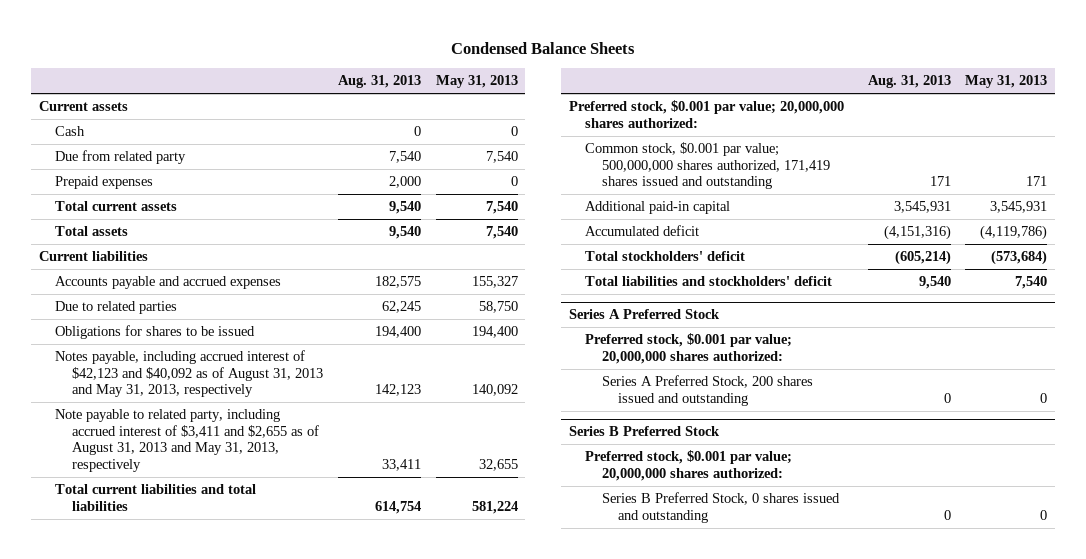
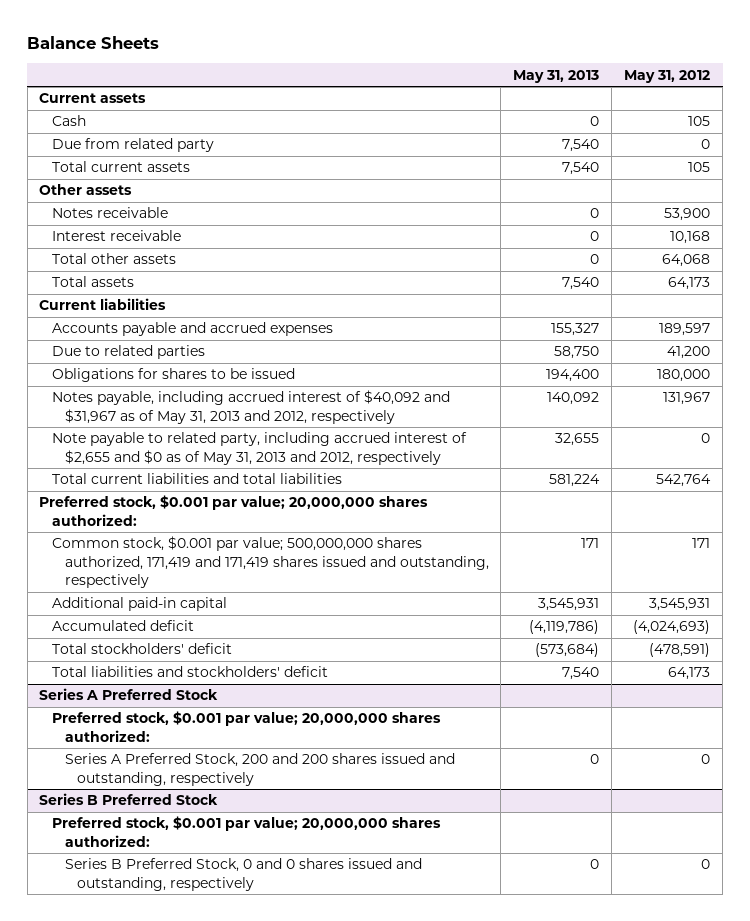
- Condensed Balance Sheets
+ Balance Sheets
- | Aug. 31, 2013 | May 31, 2013
+ | May 31, 2013 | May 31, 2012
- Prepaid expenses | 2,000 | 0
+ Other assets
+ Notes receivable | 0 | 53,900
+ Interest receivable | 0 | 10,168
+ Total other assets | 0 | 64,068
- Notes payable, including accrued interest of $42,123 and $40,092 as of August 31, 2013 and May 31, 2013, respectively | 142,123 | 140,092
- Note payable to related party, including accrued interest of $3,411 and $2,655 as of August 31, 2013 and May 31, 2013, respectively | 33,411 | 32,655
+ Notes payable, including accrued interest of $40,092 and $31,967 as of May 31, 2013 and 2012, respectively | 140,092 | 131,967
+ Note payable to related party, including accrued interest of $2,655 and $0 as of May 31, 2013 and 2012, respectively | 32,655 | 0
- Common stock, $0.001 par value; 500,000,000 shares authorized, 171,419 shares issued and outstanding | 171 | 171
+ Common stock, $0.001 par value; 500,000,000 shares authorized, 171,419 and 171,419 shares issued and outstanding, respectively | 171 | 171
@ Series A Preferred Stock
- Series A Preferred Stock, 200 shares issued and outstanding | 0 | 0
+ Series A Preferred Stock, 200 and 200 shares issued and outstanding, respectively | 0 | 0
@ Series B Preferred Stock
- Series B Preferred Stock, 0 shares issued and outstanding | 0 | 0
+ Series B Preferred Stock, 0 and 0 shares issued and outstanding, respectively | 0 | 0

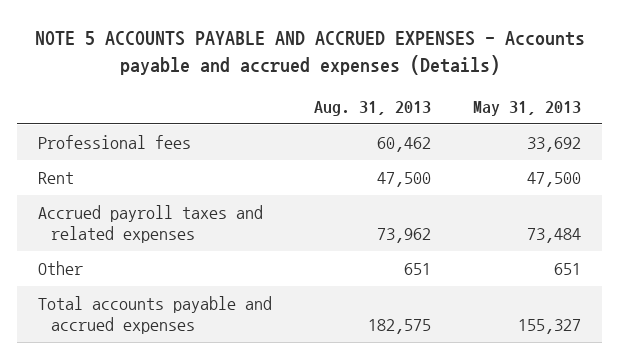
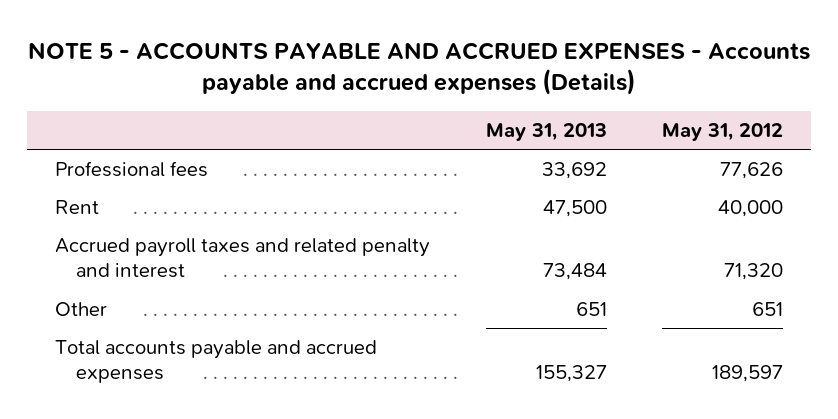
- NOTE 5 ACCOUNTS PAYABLE AND ACCRUED EXPENSES - Accounts payable and accrued expenses (Details)
+ NOTE 5 - ACCOUNTS PAYABLE AND ACCRUED EXPENSES - Accounts payable and accrued expenses (Details)
- | Aug. 31, 2013 | May 31, 2013
+ | May 31, 2013 | May 31, 2012
- Accrued payroll taxes and related expenses | 73,962 | 73,484
+ Accrued payroll taxes and related penalty and interest | 73,484 | 71,320

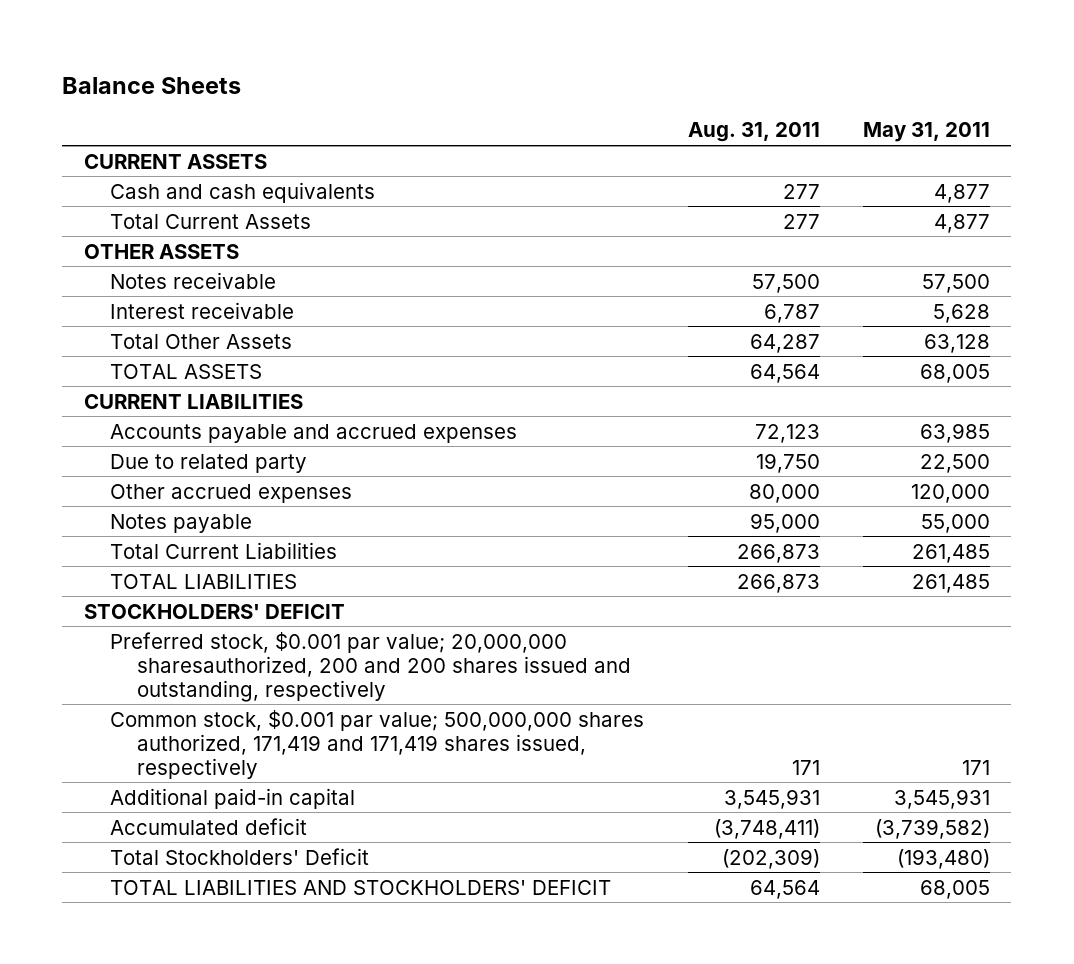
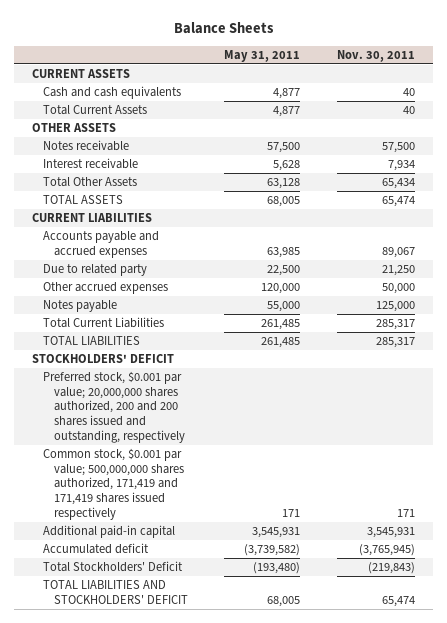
- | Aug. 31, 2011 | May 31, 2011
+ | May 31, 2011 | Nov. 30, 2011
- Preferred stock, $0.001 par value; 20,000,000 sharesauthorized, 200 and 200 shares issued and outstanding, respectively
- Common stock, $0.001 par value; 500,000,000 shares authorized, 171,419 and 171,419 shares issued, respectively | 171 | 171
+ Preferred stock, $0.001 par value; 20,000,000 shares authorized, 200 and 200 shares issued and outstanding, respectively
+ Common stock, $0.001 par value; 500,000,000 shares authorized, 171,419 and 171,419 shares issued respectively | 171 | 171

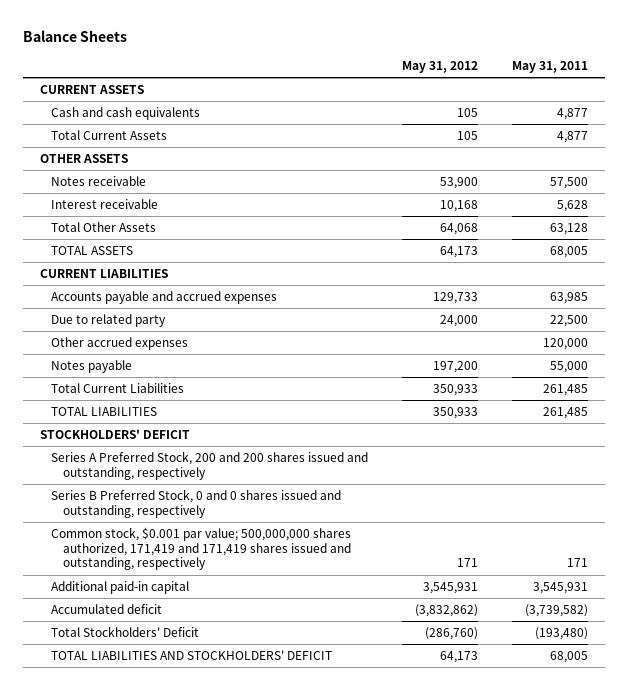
- | May 31, 2011 | Nov. 30, 2011
+ | May 31, 2012 | May 31, 2011
- Preferred stock, $0.001 par value; 20,000,000 shares authorized, 200 and 200 shares issued and outstanding, respectively
- Common stock, $0.001 par value; 500,000,000 shares authorized, 171,419 and 171,419 shares issued respectively | 171 | 171
+ Series A Preferred Stock, 200 and 200 shares issued and outstanding, respectively
+ Series B Preferred Stock, 0 and 0 shares issued and outstanding, respectively
+ Common stock, $0.001 par value; 500,000,000 shares authorized, 171,419 and 171,419 shares issued and outstanding, respectively | 171 | 171

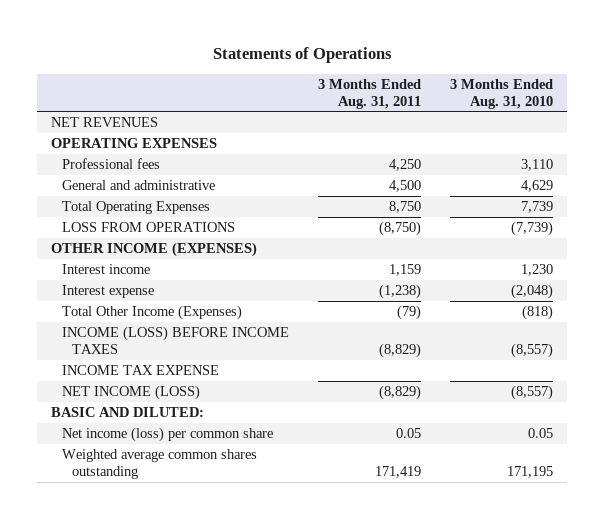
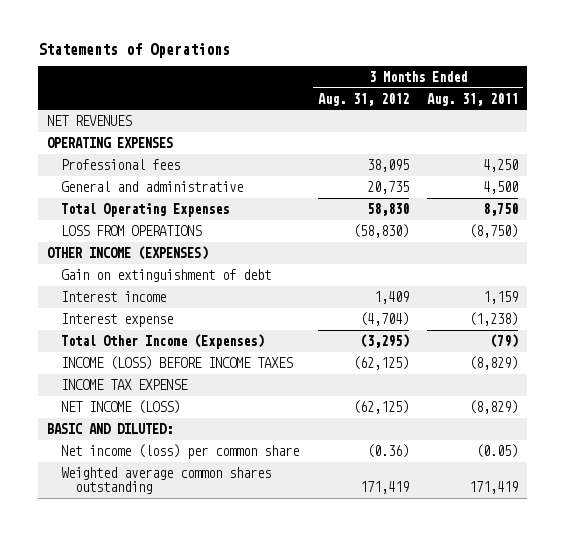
- | 3 Months Ended Aug. 31, 2011 | 3 Months Ended Aug. 31, 2010
+ | 3 Months Ended Aug. 31, 2012 | 3 Months Ended Aug. 31, 2011
+ Gain on extinguishment of debt
- Net income (loss) per common share | 0.05 | 0.05
+ Net income (loss) per common share | (0.36) | (0.05)

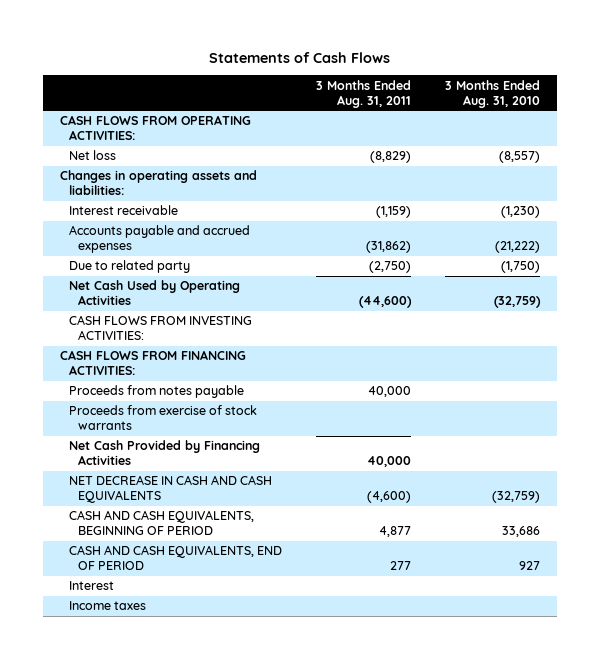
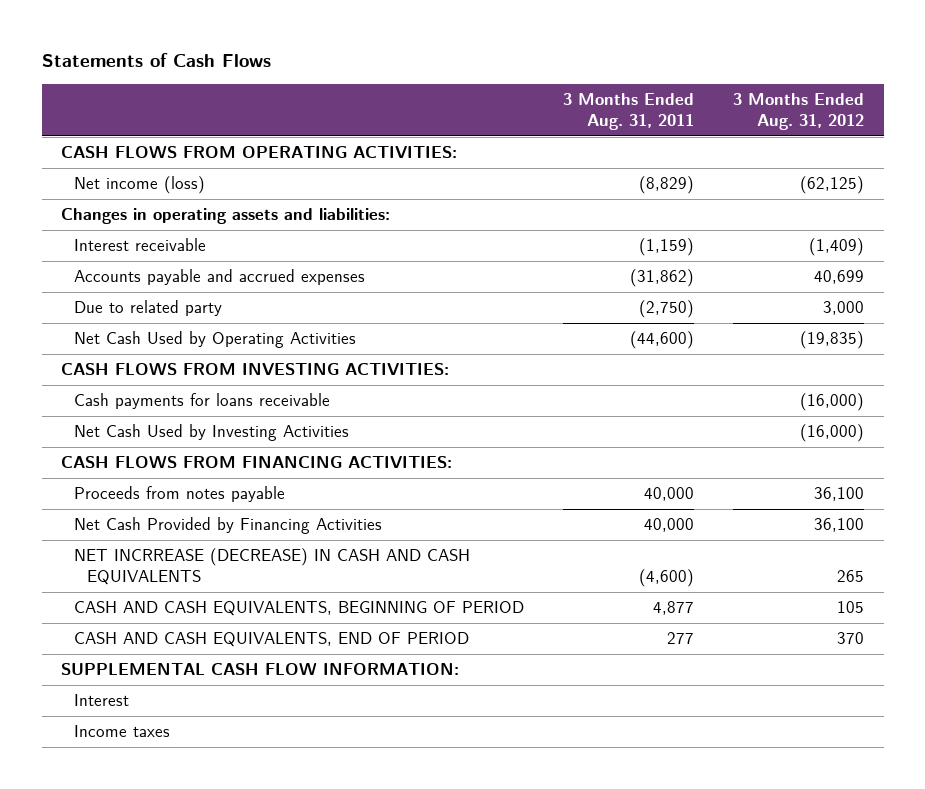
- | 3 Months Ended Aug. 31, 2011 | 3 Months Ended Aug. 31, 2010
+ | 3 Months Ended Aug. 31, 2011 | 3 Months Ended Aug. 31, 2012
- Net loss | (8,829) | (8,557)
+ Net income (loss) | (8,829) | (62,125)
+ Cash payments for loans receivable | | (16,000)
+ Net Cash Used by Investing Activities | | (16,000)
- Proceeds from exercise of stock warrants
- NET DECREASE IN CASH AND CASH EQUIVALENTS | (4,600) | (32,759)
+ NET INCRREASE (DECREASE) IN CASH AND CASH EQUIVALENTS | (4,600) | 265
+ SUPPLEMENTAL CASH FLOW INFORMATION:

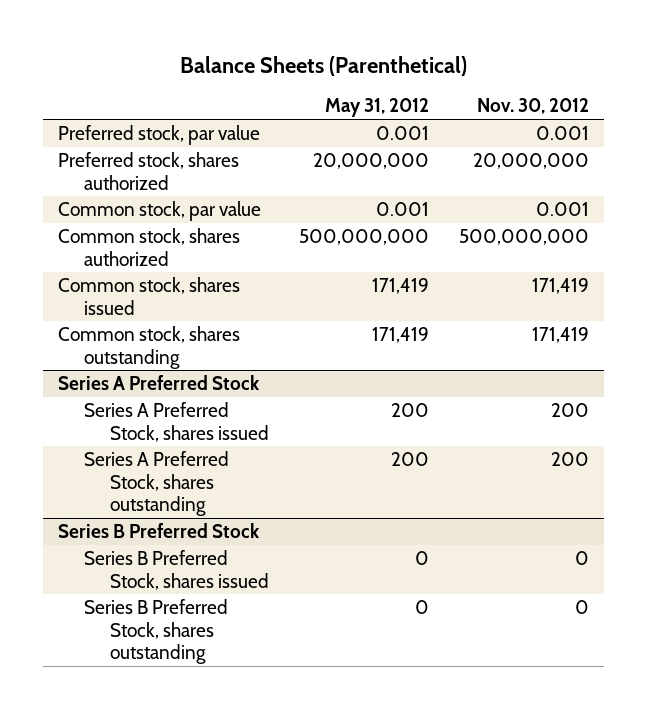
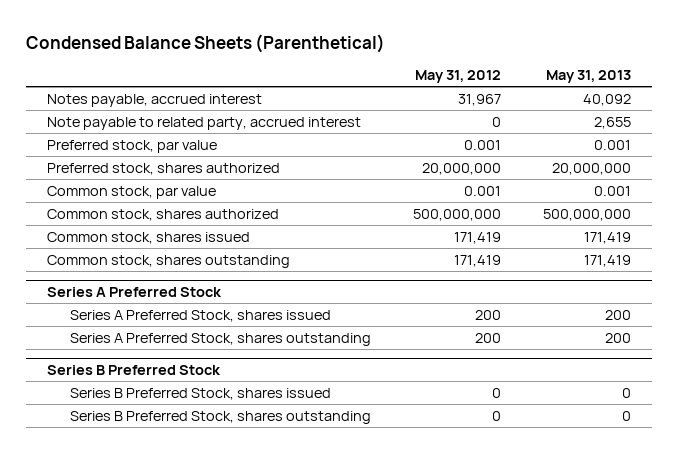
- Balance Sheets (Parenthetical)
+ Condensed Balance Sheets (Parenthetical)
- | May 31, 2012 | Nov. 30, 2012
+ | May 31, 2012 | May 31, 2013
+ Notes payable, accrued interest | 31,967 | 40,092
+ Note payable to related party, accrued interest | 0 | 2,655

